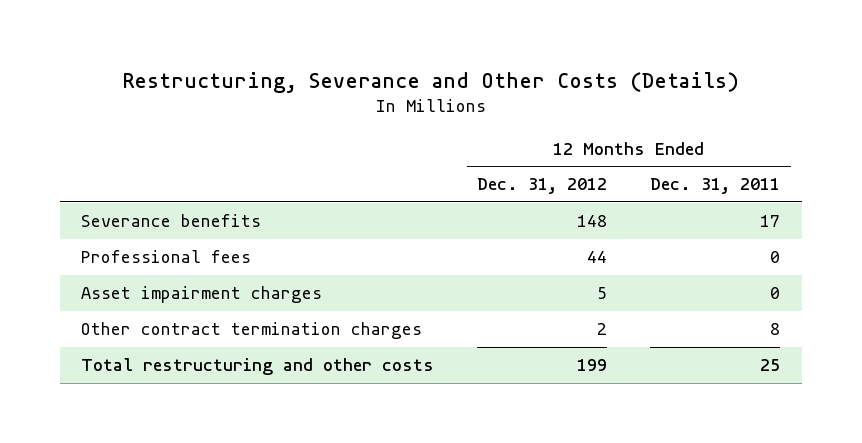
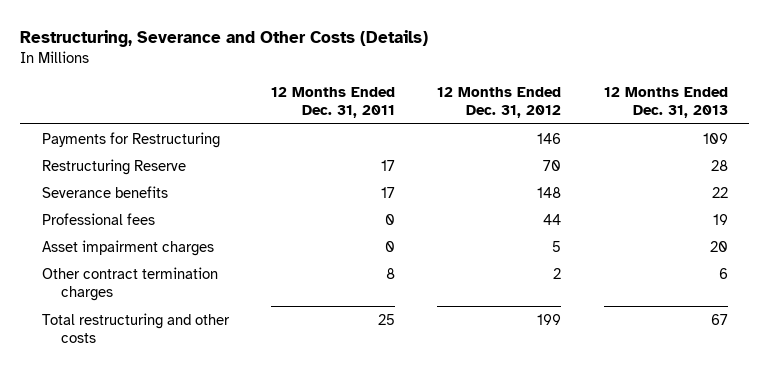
- | 12 Months Ended Dec. 31, 2012 | 12 Months Ended Dec. 31, 2011
+ | 12 Months Ended Dec. 31, 2011 | 12 Months Ended Dec. 31, 2012 | 12 Months Ended Dec. 31, 2013
+ Payments for Restructuring | | 146 | 109
+ Restructuring Reserve | 17 | 70 | 28

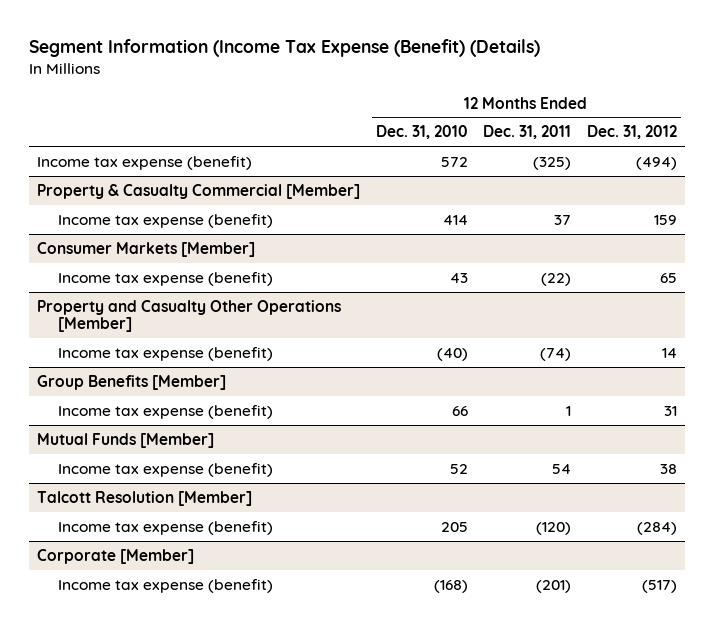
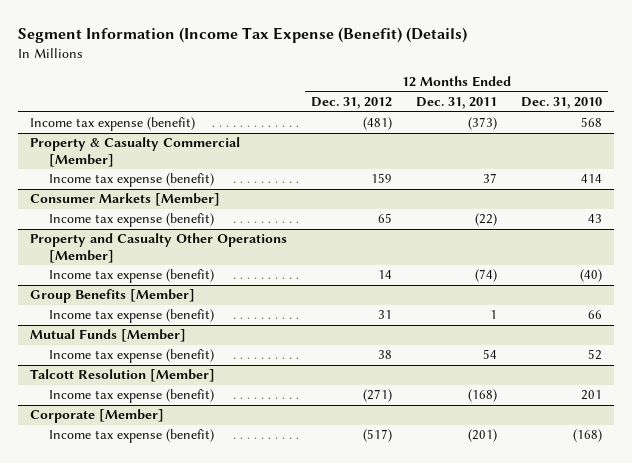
- | 12 Months Ended Dec. 31, 2010 | 12 Months Ended Dec. 31, 2011 | 12 Months Ended Dec. 31, 2012
+ | 12 Months Ended Dec. 31, 2012 | 12 Months Ended Dec. 31, 2011 | 12 Months Ended Dec. 31, 2010
- Income tax expense (benefit) | 572 | (325) | (494)
+ Income tax expense (benefit) | (481) | (373) | 568
@ Talcott Resolution [Member]
- Income tax expense (benefit) | 205 | (120) | (284)
+ Income tax expense (benefit) | (271) | (168) | 201

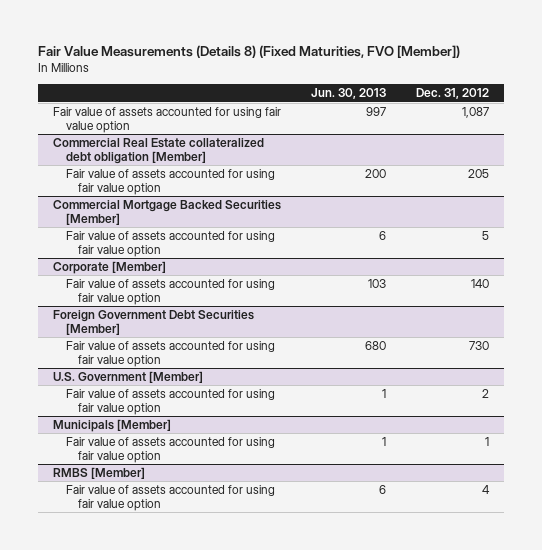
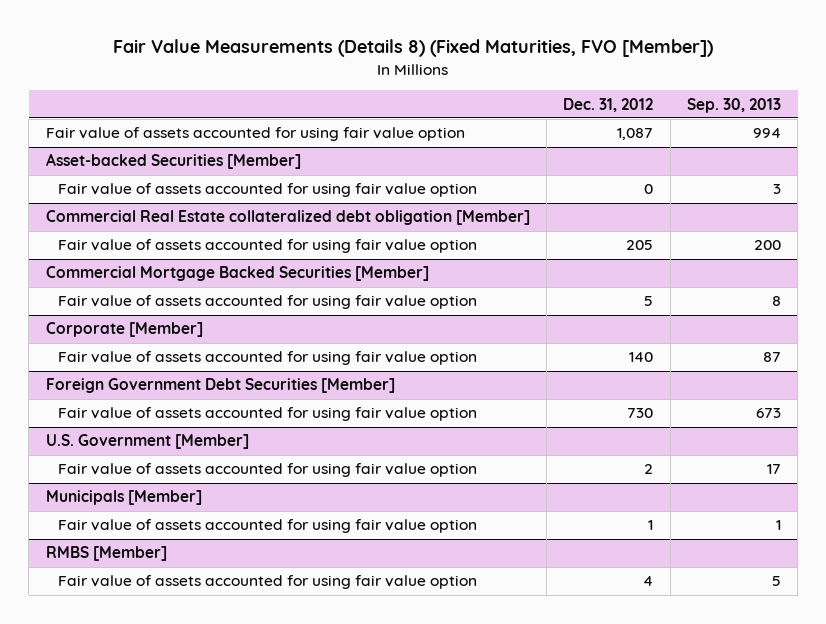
- | Jun. 30, 2013 | Dec. 31, 2012
+ | Dec. 31, 2012 | Sep. 30, 2013
+ Asset-backed Securities [Member]
+ Fair value of assets accounted for using fair value option | 0 | 3

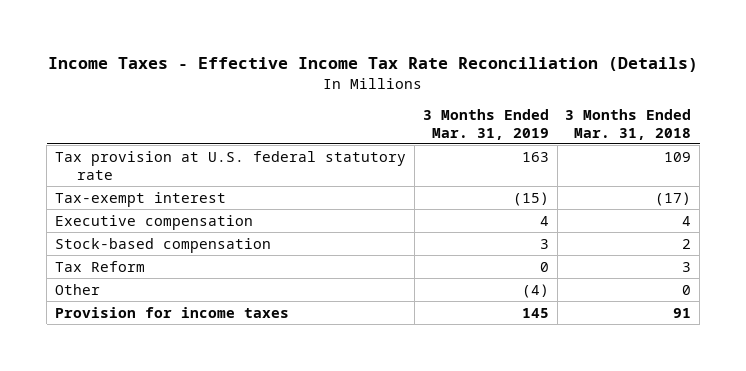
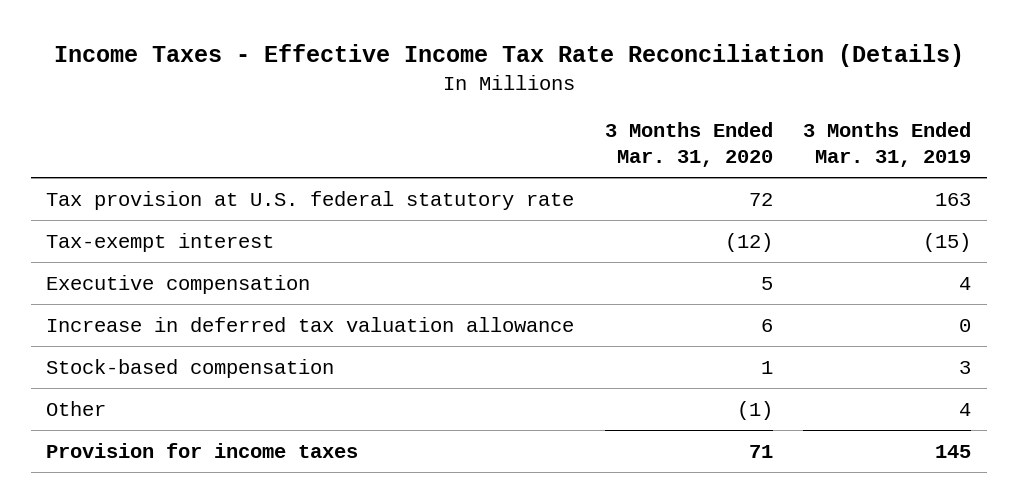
- | 3 Months Ended Mar. 31, 2019 | 3 Months Ended Mar. 31, 2018
+ | 3 Months Ended Mar. 31, 2020 | 3 Months Ended Mar. 31, 2019
+ Increase in deferred tax valuation allowance | 6 | 0
- Tax Reform | 0 | 3
- Other | (4) | 0
+ Other | (1) | 4

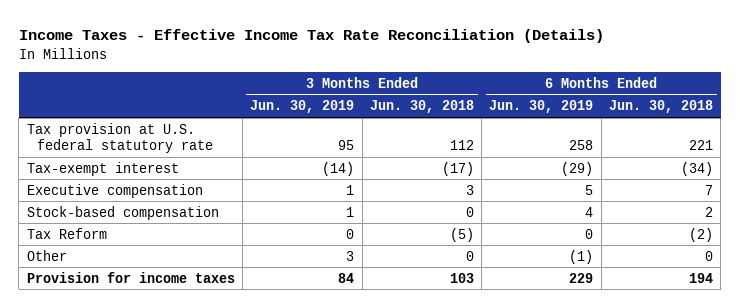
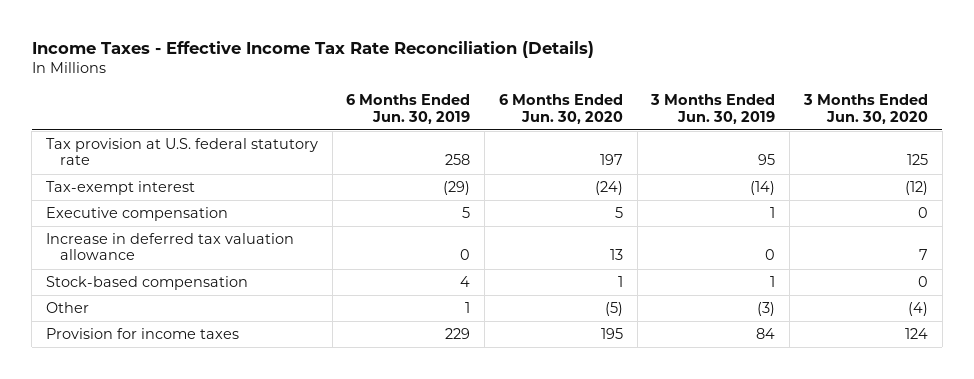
- | 3 Months Ended Jun. 30, 2019 | 3 Months Ended Jun. 30, 2018 | 6 Months Ended Jun. 30, 2019 | 6 Months Ended Jun. 30, 2018
+ | 6 Months Ended Jun. 30, 2019 | 6 Months Ended Jun. 30, 2020 | 3 Months Ended Jun. 30, 2019 | 3 Months Ended Jun. 30, 2020
+ Increase in deferred tax valuation allowance | 0 | 13 | 0 | 7
- Tax Reform | 0 | (5) | 0 | (2)
- Other | 3 | 0 | (1) | 0
+ Other | 1 | (5) | (3) | (4)

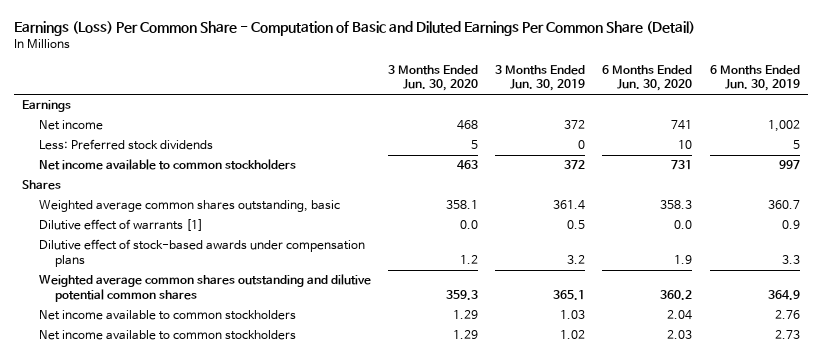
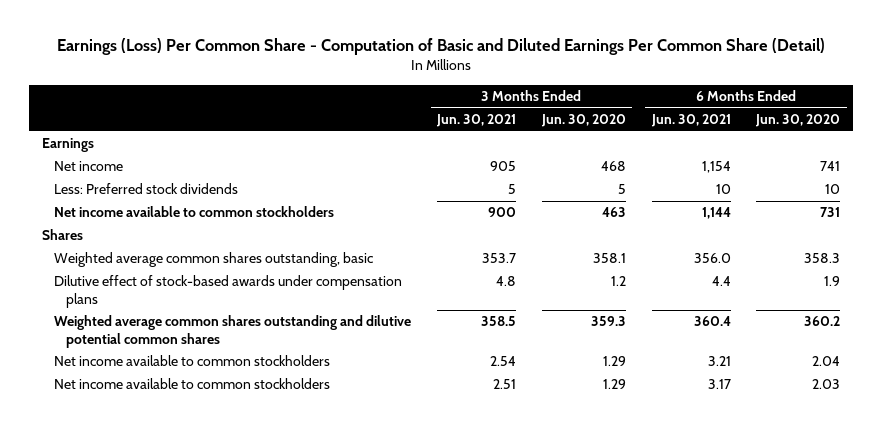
- | 3 Months Ended Jun. 30, 2020 | 3 Months Ended Jun. 30, 2019 | 6 Months Ended Jun. 30, 2020 | 6 Months Ended Jun. 30, 2019
+ | 3 Months Ended Jun. 30, 2021 | 3 Months Ended Jun. 30, 2020 | 6 Months Ended Jun. 30, 2021 | 6 Months Ended Jun. 30, 2020
- Dilutive effect of warrants [1] | 0.0 | 0.5 | 0.0 | 0.9

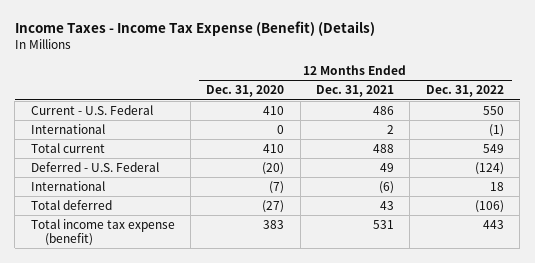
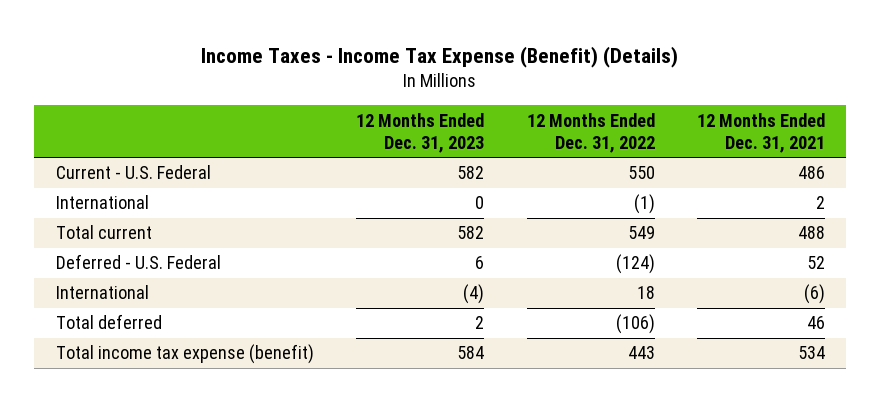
- | 12 Months Ended Dec. 31, 2020 | 12 Months Ended Dec. 31, 2021 | 12 Months Ended Dec. 31, 2022
+ | 12 Months Ended Dec. 31, 2023 | 12 Months Ended Dec. 31, 2022 | 12 Months Ended Dec. 31, 2021
- Deferred - U.S. Federal | (20) | 49 | (124)
+ Deferred - U.S. Federal | 6 | (124) | 52
- Total deferred | (27) | 43 | (106)
- Total income tax expense (benefit) | 383 | 531 | 443
+ Total deferred | 2 | (106) | 46
+ Total income tax expense (benefit) | 584 | 443 | 534

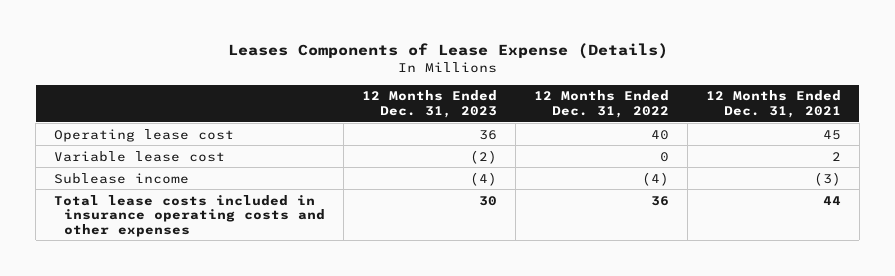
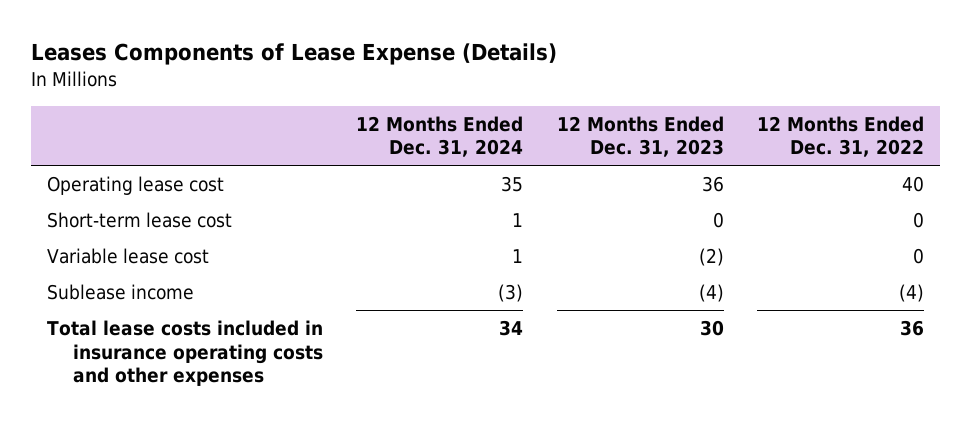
- | 12 Months Ended Dec. 31, 2023 | 12 Months Ended Dec. 31, 2022 | 12 Months Ended Dec. 31, 2021
+ | 12 Months Ended Dec. 31, 2024 | 12 Months Ended Dec. 31, 2023 | 12 Months Ended Dec. 31, 2022
+ Short-term lease cost | 1 | 0 | 0

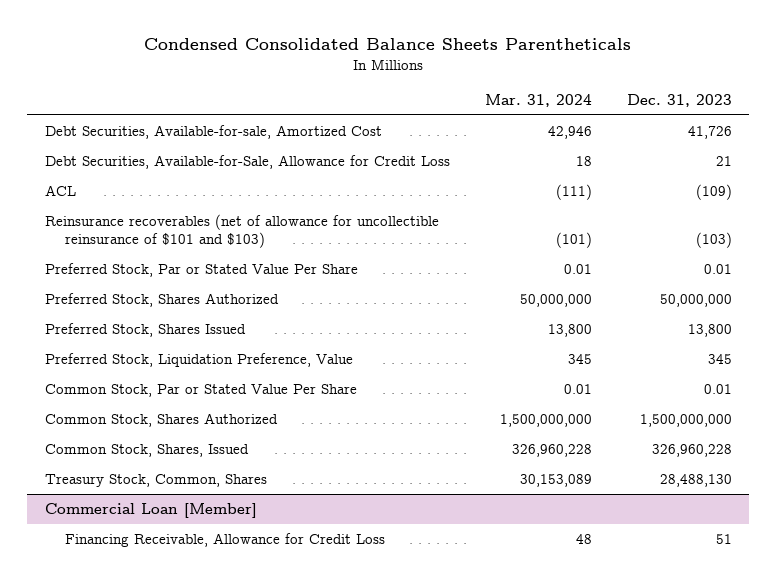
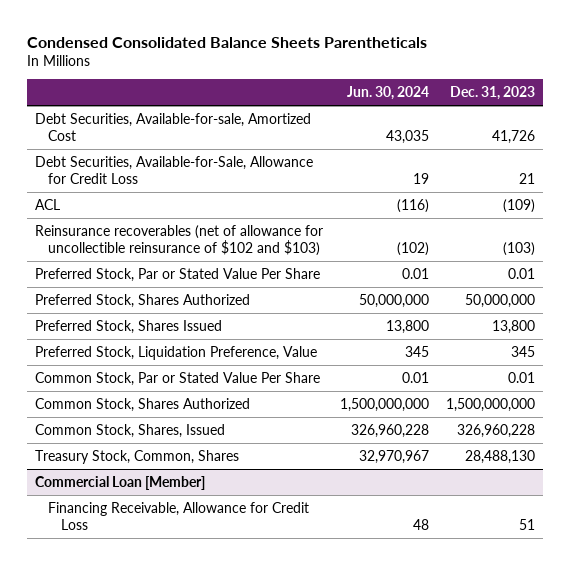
- | Mar. 31, 2024 | Dec. 31, 2023
+ | Jun. 30, 2024 | Dec. 31, 2023
- Reinsurance recoverables (net of allowance for uncollectible reinsurance of $101 and $103) | (101) | (103)
+ Reinsurance recoverables (net of allowance for uncollectible reinsurance of $102 and $103) | (102) | (103)

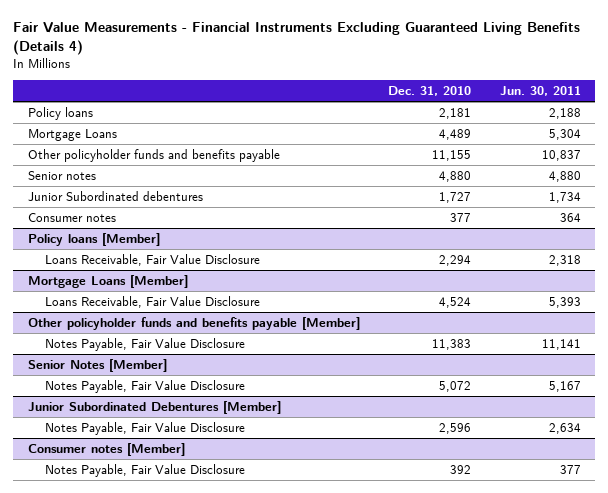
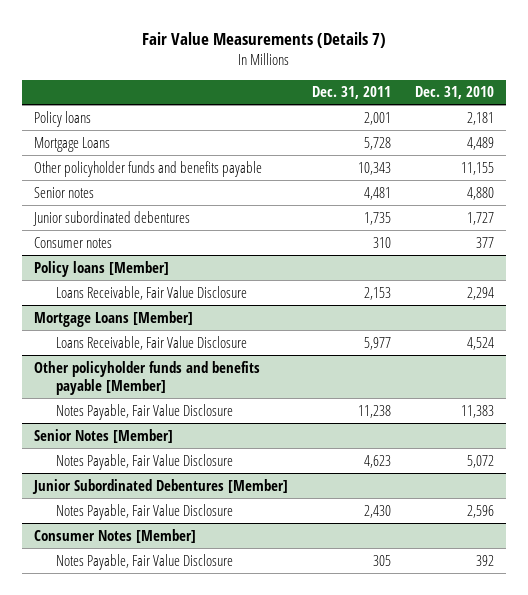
- Fair Value Measurements - Financial Instruments Excluding Guaranteed Living Benefits (Details 4)
+ Fair Value Measurements (Details 7)
- | Dec. 31, 2010 | Jun. 30, 2011
+ | Dec. 31, 2011 | Dec. 31, 2010
- Junior Subordinated debentures | 1,727 | 1,734
+ Junior subordinated debentures | 1,735 | 1,727
- Consumer notes [Member]
+ Consumer Notes [Member]

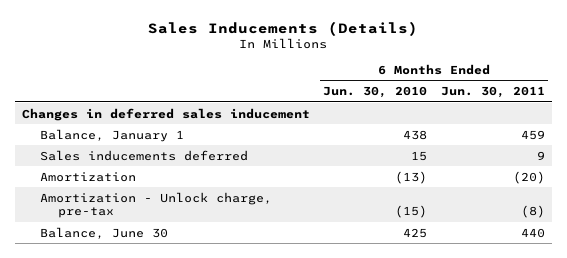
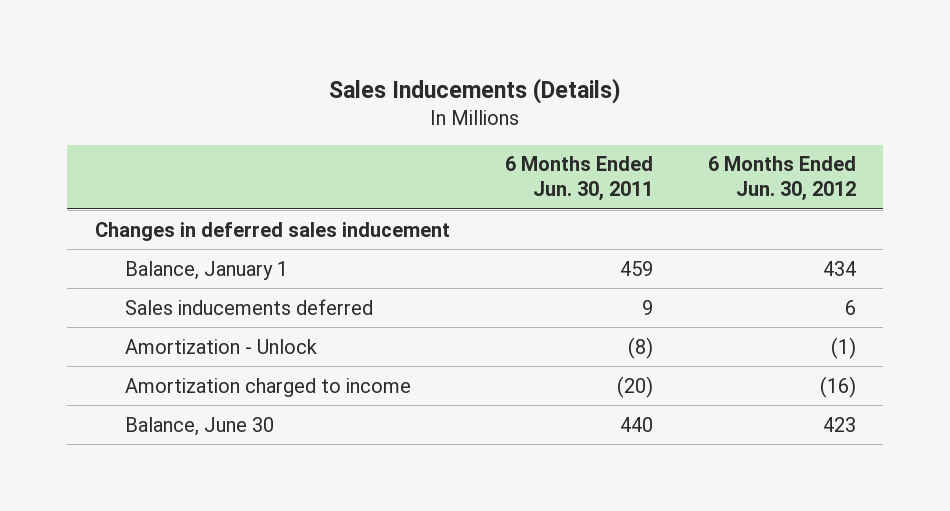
- | 6 Months Ended Jun. 30, 2010 | 6 Months Ended Jun. 30, 2011
+ | 6 Months Ended Jun. 30, 2011 | 6 Months Ended Jun. 30, 2012
- Amortization | (13) | (20)
- Amortization - Unlock charge, pre-tax | (15) | (8)
+ Amortization - Unlock | (8) | (1)
+ Amortization charged to income | (20) | (16)

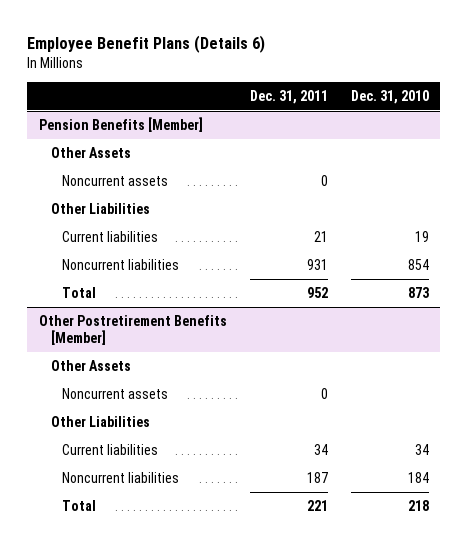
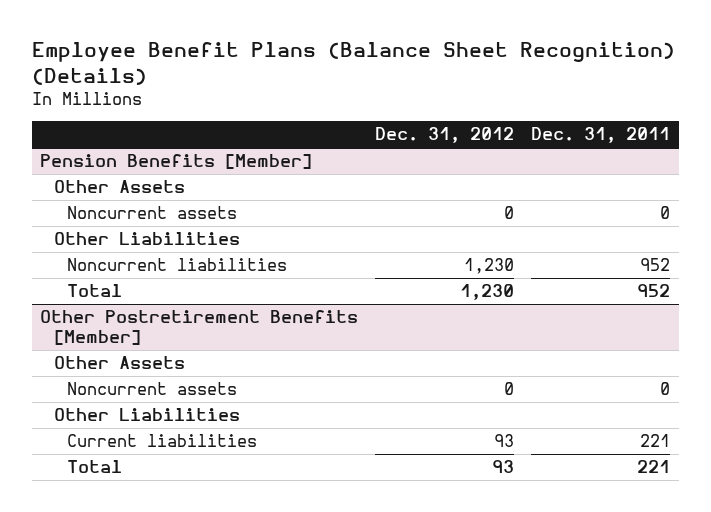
- Employee Benefit Plans (Details 6)
+ Employee Benefit Plans (Balance Sheet Recognition) (Details)
- | Dec. 31, 2011 | Dec. 31, 2010
+ | Dec. 31, 2012 | Dec. 31, 2011
@ Pension Benefits [Member]
- Current liabilities | 21 | 19
- Noncurrent liabilities | 931 | 854
+ Noncurrent liabilities | 1,230 | 952
@ Other Postretirement Benefits [Member]
- Current liabilities | 34 | 34
- Noncurrent liabilities | 187 | 184
+ Current liabilities | 93 | 221

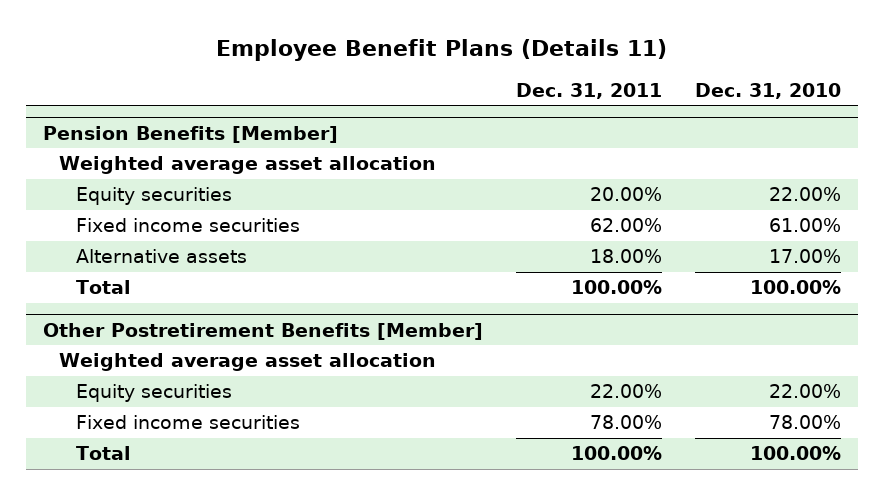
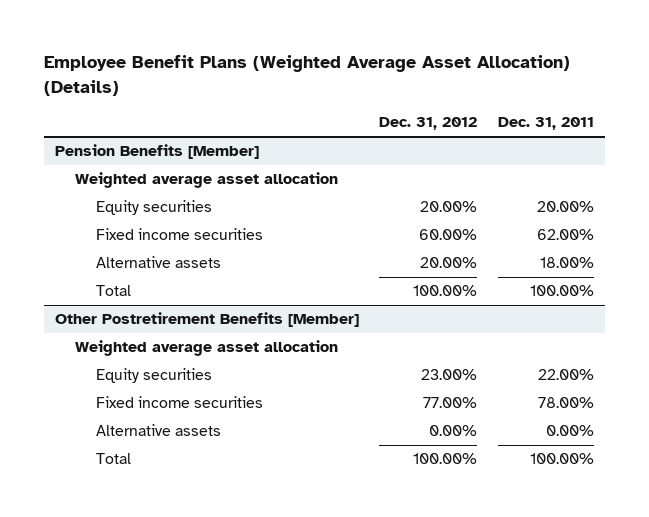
- Employee Benefit Plans (Details 11)
+ Employee Benefit Plans (Weighted Average Asset Allocation) (Details)
- | Dec. 31, 2011 | Dec. 31, 2010
+ | Dec. 31, 2012 | Dec. 31, 2011
@ Other Postretirement Benefits [Member]
+ Alternative assets | 0.00% | 0.00%

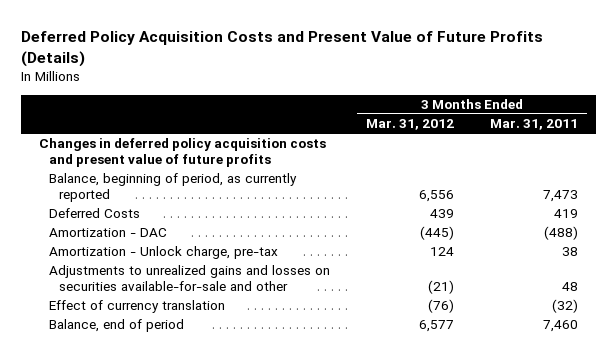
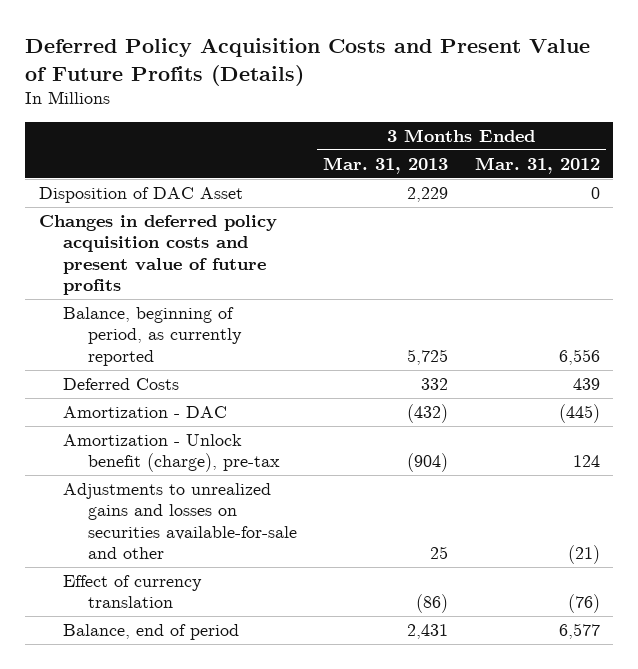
- | 3 Months Ended Mar. 31, 2012 | 3 Months Ended Mar. 31, 2011
+ | 3 Months Ended Mar. 31, 2013 | 3 Months Ended Mar. 31, 2012
+ Disposition of DAC Asset | 2,229 | 0
- Amortization - Unlock charge, pre-tax | 124 | 38
+ Amortization - Unlock benefit (charge), pre-tax | (904) | 124

